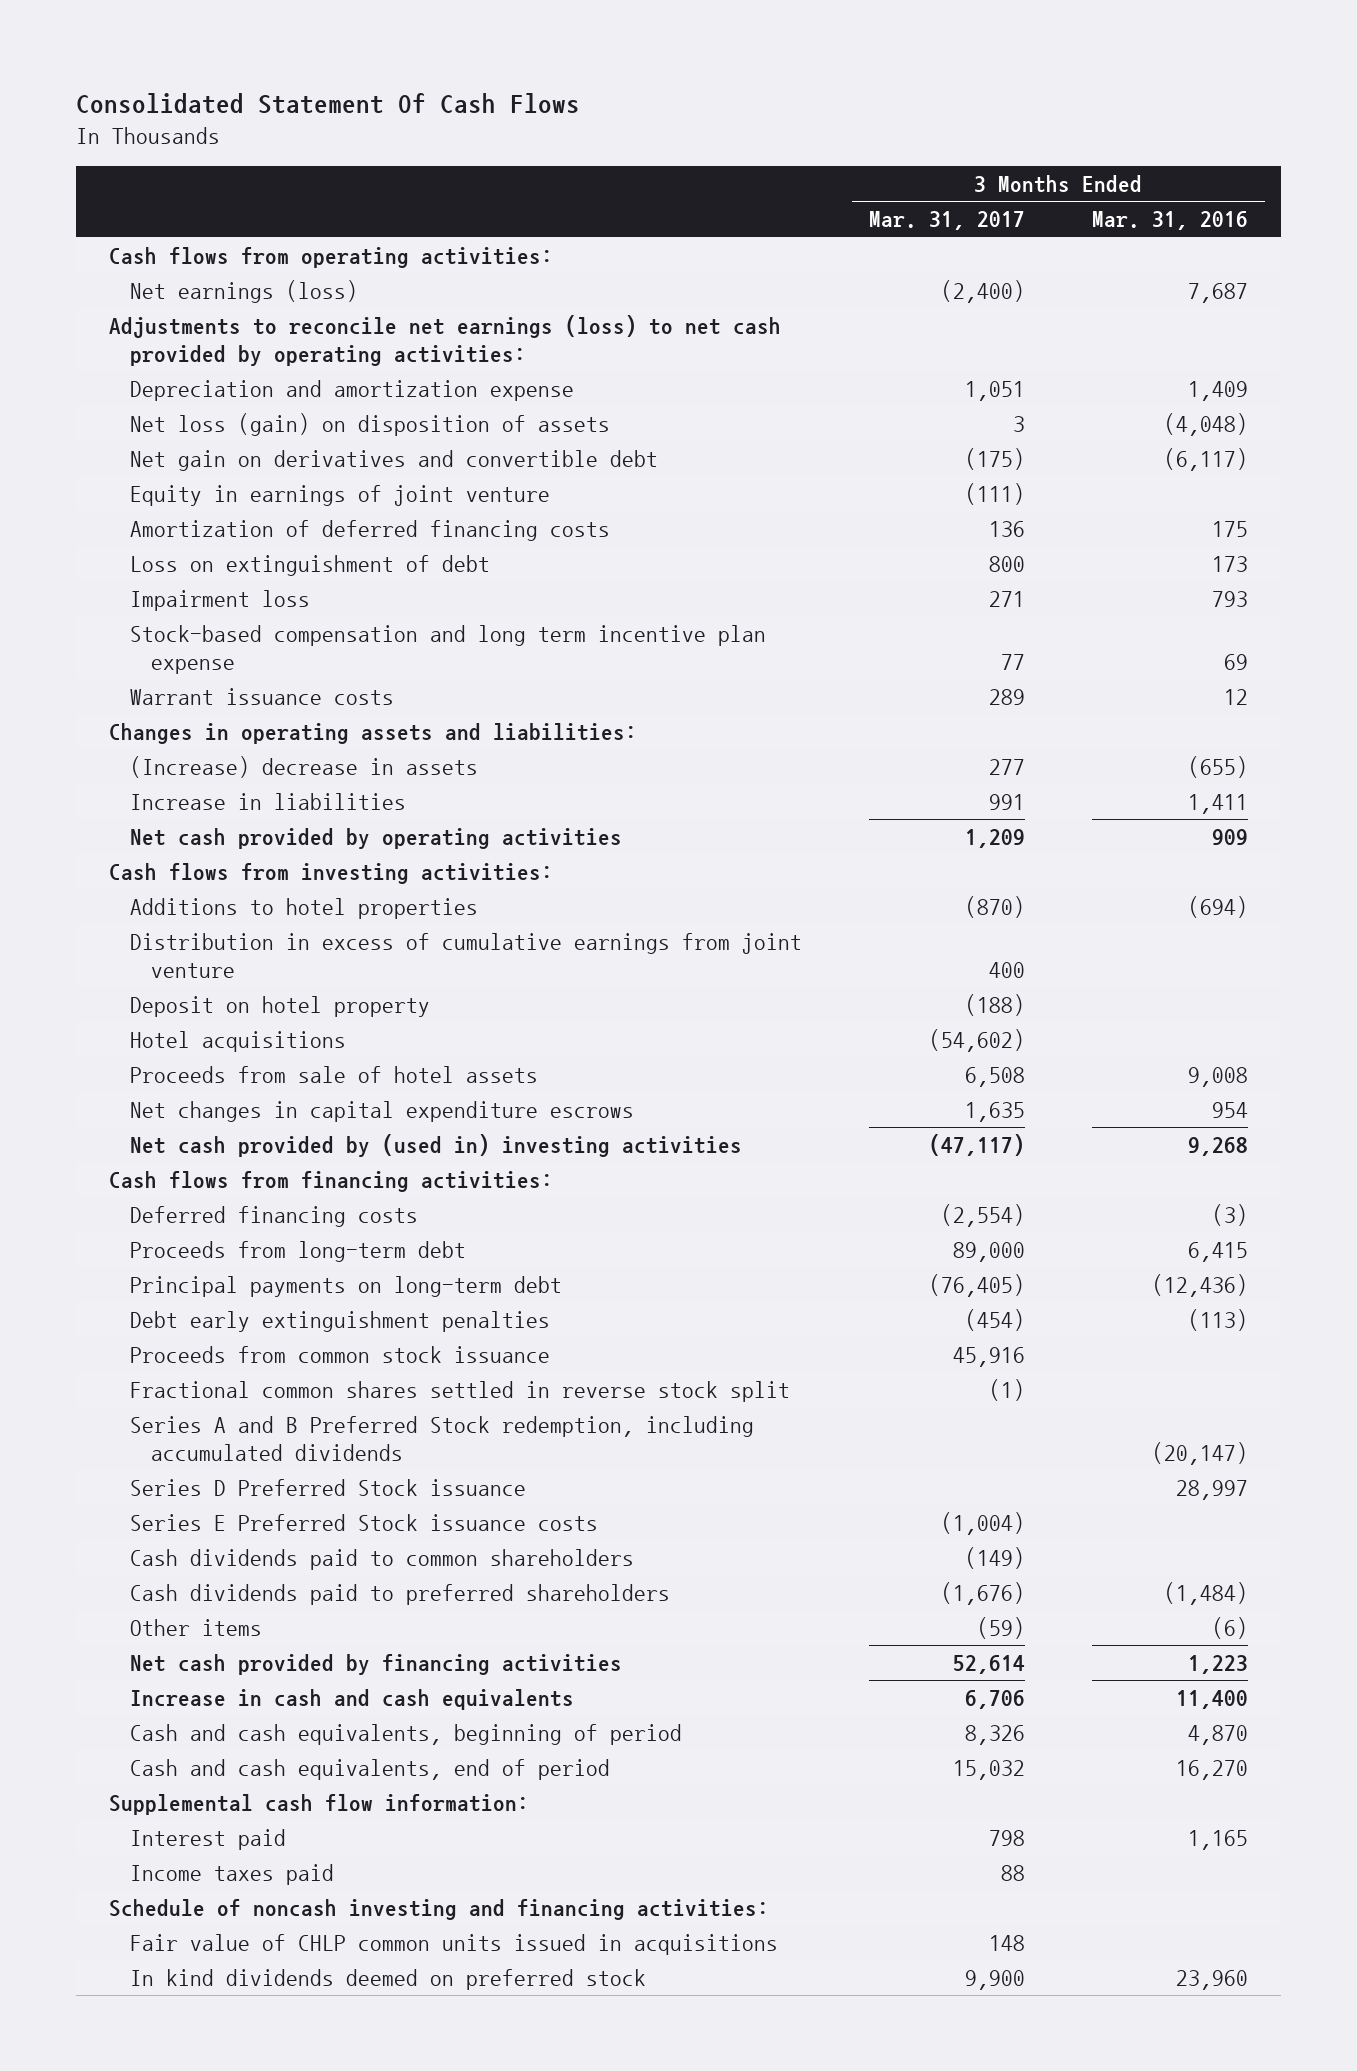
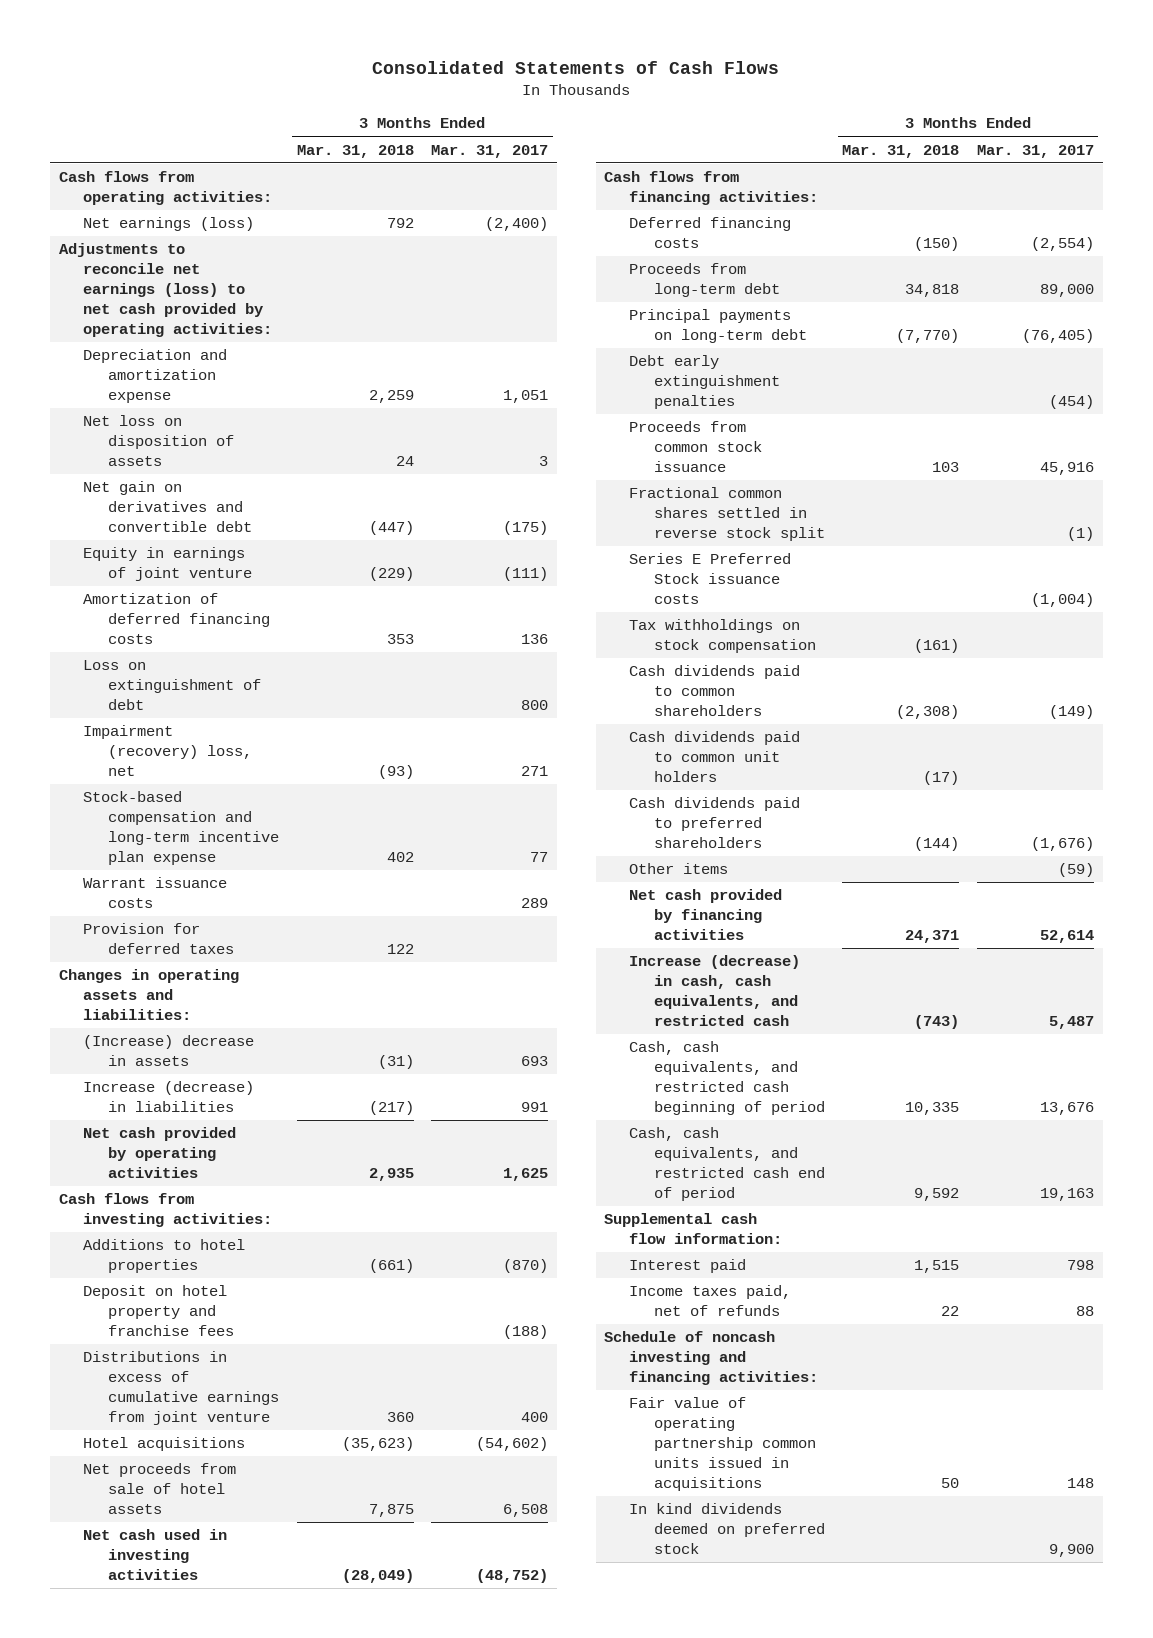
- Consolidated Statement Of Cash Flows
+ Consolidated Statements of Cash Flows
- | 3 Months Ended Mar. 31, 2017 | 3 Months Ended Mar. 31, 2016
+ | 3 Months Ended Mar. 31, 2018 | 3 Months Ended Mar. 31, 2017
- Net loss (gain) on disposition of assets | 3 | (4,048)
+ Net loss on disposition of assets | 24 | 3
- Impairment loss | 271 | 793
- Stock-based compensation and long term incentive plan expense | 77 | 69
+ Impairment (recovery) loss, net | (93) | 271
+ Stock-based compensation and long-term incentive plan expense | 402 | 77
+ Provision for deferred taxes | 122 |
- (Increase) decrease in assets | 277 | (655)
- Increase in liabilities | 991 | 1,411
- Net cash provided by operating activities | 1,209 | 909
+ (Increase) decrease in assets | (31) | 693
+ Increase (decrease) in liabilities | (217) | 991
+ Net cash provided by operating activities | 2,935 | 1,625
- Distribution in excess of cumulative earnings from joint venture | 400 |
- Deposit on hotel property | (188) |
+ Deposit on hotel property and franchise fees | | (188)
+ Distributions in excess of cumulative earnings from joint venture | 360 | 400
- Proceeds from sale of hotel assets | 6,508 | 9,008
- Net changes in capital expenditure escrows | 1,635 | 954
- Net cash provided by (used in) investing activities | (47,117) | 9,268
+ Net proceeds from sale of hotel assets | 7,875 | 6,508
+ Net cash used in investing activities | (28,049) | (48,752)
- Series A and B Preferred Stock redemption, including accumulated dividends | | (20,147)
- Series D Preferred Stock issuance | | 28,997
+ Tax withholdings on stock compensation | (161) |
+ Cash dividends paid to common unit holders | (17) |
- Increase in cash and cash equivalents | 6,706 | 11,400
- Cash and cash equivalents, beginning of period | 8,326 | 4,870
- Cash and cash equivalents, end of period | 15,032 | 16,270
+ Increase (decrease) in cash, cash equivalents, and restricted cash | (743) | 5,487
+ Cash, cash equivalents, and restricted cash beginning of period | 10,335 | 13,676
+ Cash, cash equivalents, and restricted cash end of period | 9,592 | 19,163
- Income taxes paid | 88 |
+ Income taxes paid, net of refunds | 22 | 88
- Fair value of CHLP common units issued in acquisitions | 148 |
+ Fair value of operating partnership common units issued in acquisitions | 50 | 148

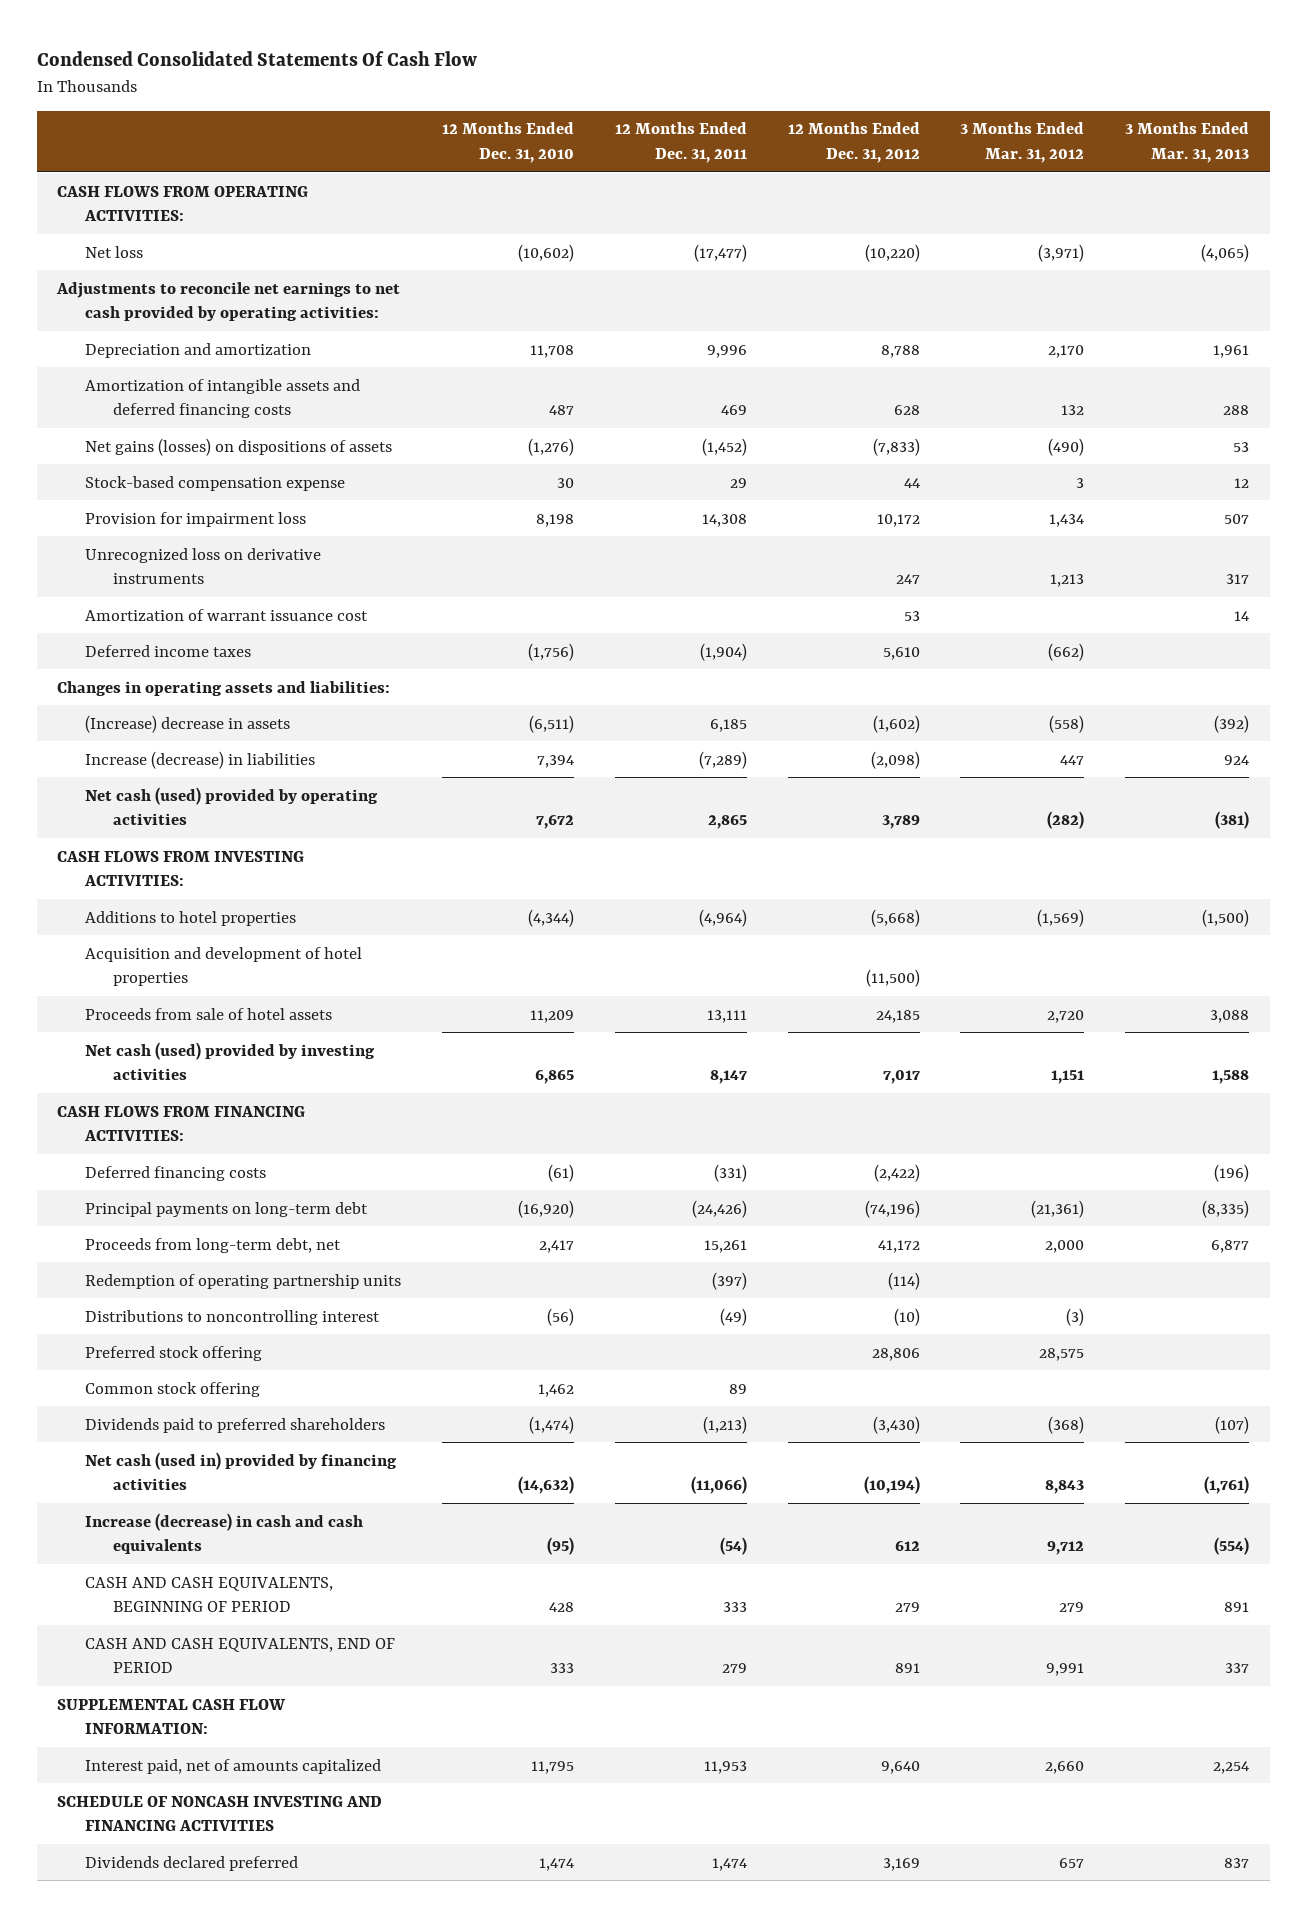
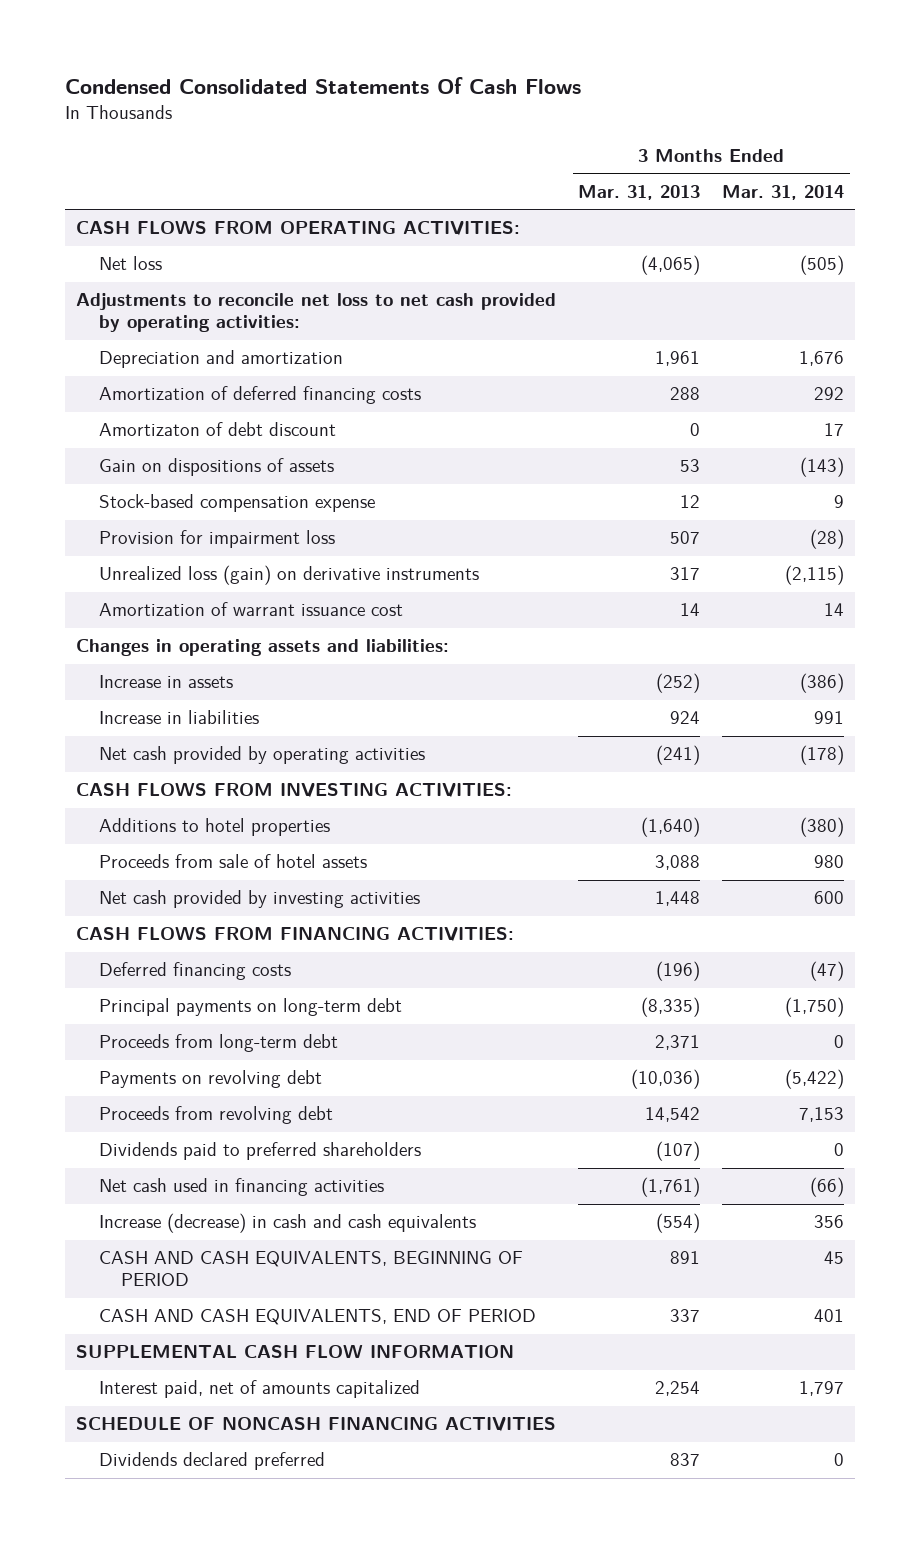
- Condensed Consolidated Statements Of Cash Flow
+ Condensed Consolidated Statements Of Cash Flows
- | 12 Months Ended Dec. 31, 2010 | 12 Months Ended Dec. 31, 2011 | 12 Months Ended Dec. 31, 2012 | 3 Months Ended Mar. 31, 2012 | 3 Months Ended Mar. 31, 2013
+ | 3 Months Ended Mar. 31, 2013 | 3 Months Ended Mar. 31, 2014
- Adjustments to reconcile net earnings to net cash provided by operating activities:
+ Adjustments to reconcile net loss to net cash provided by operating activities:
- Amortization of intangible assets and deferred financing costs | 487 | 469 | 628 | 132 | 288
- Net gains (losses) on dispositions of assets | (1,276) | (1,452) | (7,833) | (490) | 53
+ Amortization of deferred financing costs | 288 | 292
+ Amortizaton of debt discount | 0 | 17
+ Gain on dispositions of assets | 53 | (143)
- Unrecognized loss on derivative instruments | | | 247 | 1,213 | 317
+ Unrealized loss (gain) on derivative instruments | 317 | (2,115)
- Deferred income taxes | (1,756) | (1,904) | 5,610 | (662) |
- (Increase) decrease in assets | (6,511) | 6,185 | (1,602) | (558) | (392)
- Increase (decrease) in liabilities | 7,394 | (7,289) | (2,098) | 447 | 924
- Net cash (used) provided by operating activities | 7,672 | 2,865 | 3,789 | (282) | (381)
+ Increase in assets | (252) | (386)
+ Increase in liabilities | 924 | 991
+ Net cash provided by operating activities | (241) | (178)
- Additions to hotel properties | (4,344) | (4,964) | (5,668) | (1,569) | (1,500)
- Acquisition and development of hotel properties | | | (11,500) | |
+ Additions to hotel properties | (1,640) | (380)
- Net cash (used) provided by investing activities | 6,865 | 8,147 | 7,017 | 1,151 | 1,588
+ Net cash provided by investing activities | 1,448 | 600
- Proceeds from long-term debt, net | 2,417 | 15,261 | 41,172 | 2,000 | 6,877
- Redemption of operating partnership units | | (397) | (114) | |
- Distributions to noncontrolling interest | (56) | (49) | (10) | (3) |
- Preferred stock offering | | | 28,806 | 28,575 |
- Common stock offering | 1,462 | 89 | | |
+ Proceeds from long-term debt | 2,371 | 0
+ Payments on revolving debt | (10,036) | (5,422)
+ Proceeds from revolving debt | 14,542 | 7,153
- Net cash (used in) provided by financing activities | (14,632) | (11,066) | (10,194) | 8,843 | (1,761)
+ Net cash used in financing activities | (1,761) | (66)
- SUPPLEMENTAL CASH FLOW INFORMATION:
+ SUPPLEMENTAL CASH FLOW INFORMATION
- SCHEDULE OF NONCASH INVESTING AND FINANCING ACTIVITIES
+ SCHEDULE OF NONCASH FINANCING ACTIVITIES

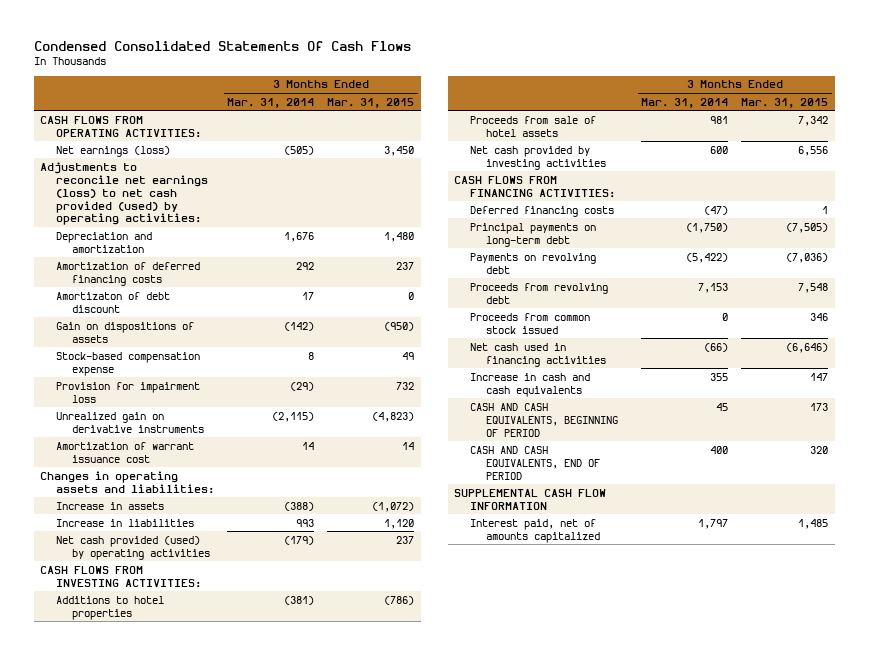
- | 3 Months Ended Mar. 31, 2013 | 3 Months Ended Mar. 31, 2014
+ | 3 Months Ended Mar. 31, 2014 | 3 Months Ended Mar. 31, 2015
- Net loss | (4,065) | (505)
- Adjustments to reconcile net loss to net cash provided by operating activities:
+ Net earnings (loss) | (505) | 3,450
+ Adjustments to reconcile net earnings (loss) to net cash provided (used) by operating activities:
- Gain on dispositions of assets | 53 | (143)
- Stock-based compensation expense | 12 | 9
- Provision for impairment loss | 507 | (28)
- Unrealized loss (gain) on derivative instruments | 317 | (2,115)
+ Gain on dispositions of assets | (142) | (950)
+ Stock-based compensation expense | 8 | 49
+ Provision for impairment loss | (29) | 732
+ Unrealized gain on derivative instruments | (2,115) | (4,823)
- Increase in assets | (252) | (386)
- Increase in liabilities | 924 | 991
- Net cash provided by operating activities | (241) | (178)
+ Increase in assets | (388) | (1,072)
+ Increase in liabilities | 993 | 1,120
+ Net cash provided (used) by operating activities | (179) | 237
- Additions to hotel properties | (1,640) | (380)
- Proceeds from sale of hotel assets | 3,088 | 980
+ Additions to hotel properties | (381) | (786)
+ Proceeds from sale of hotel assets | 981 | 7,342
- Proceeds from long-term debt | 2,371 | 0
- Dividends paid to preferred shareholders | (107) | 0
+ Proceeds from common stock issued | 0 | 346
- Increase (decrease) in cash and cash equivalents | (554) | 356
+ Increase in cash and cash equivalents | 355 | 147
- CASH AND CASH EQUIVALENTS, END OF PERIOD | 337 | 401
+ CASH AND CASH EQUIVALENTS, END OF PERIOD | 400 | 320
- SCHEDULE OF NONCASH FINANCING ACTIVITIES
- Dividends declared preferred | 837 | 0

